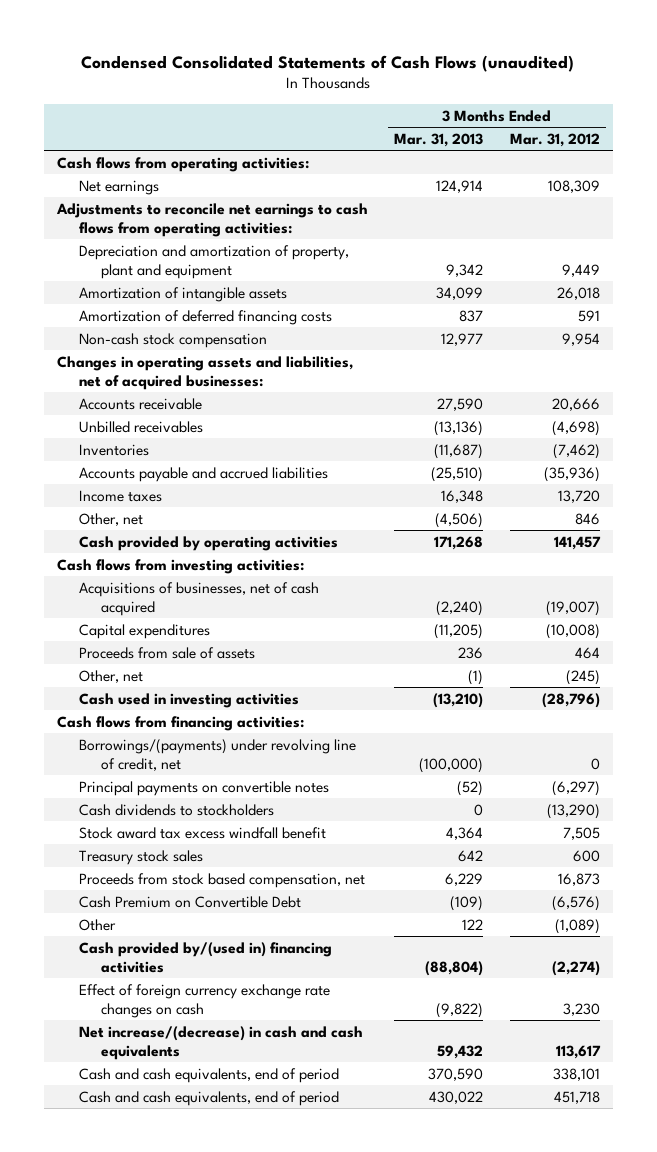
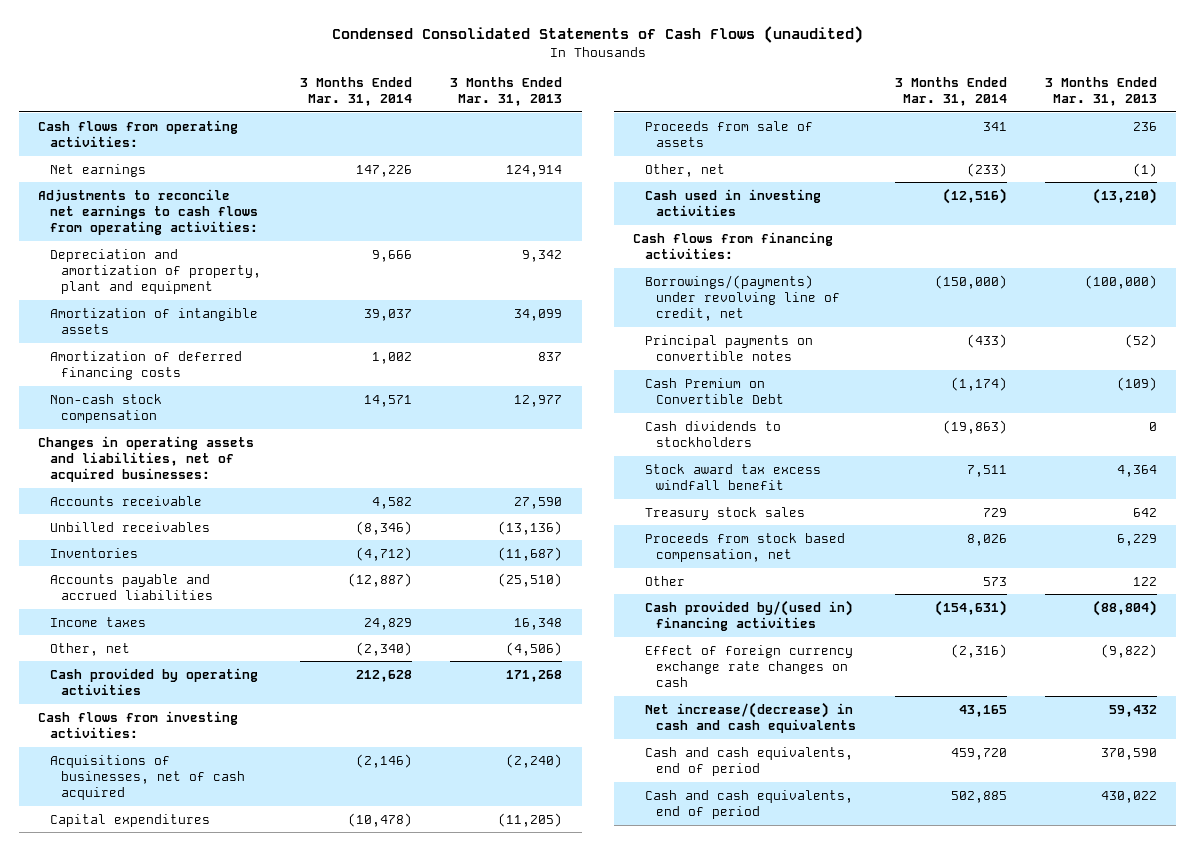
- | 3 Months Ended Mar. 31, 2013 | 3 Months Ended Mar. 31, 2012
+ | 3 Months Ended Mar. 31, 2014 | 3 Months Ended Mar. 31, 2013
moved up: Cash Premium on Convertible Debt | (1,174) | (109)

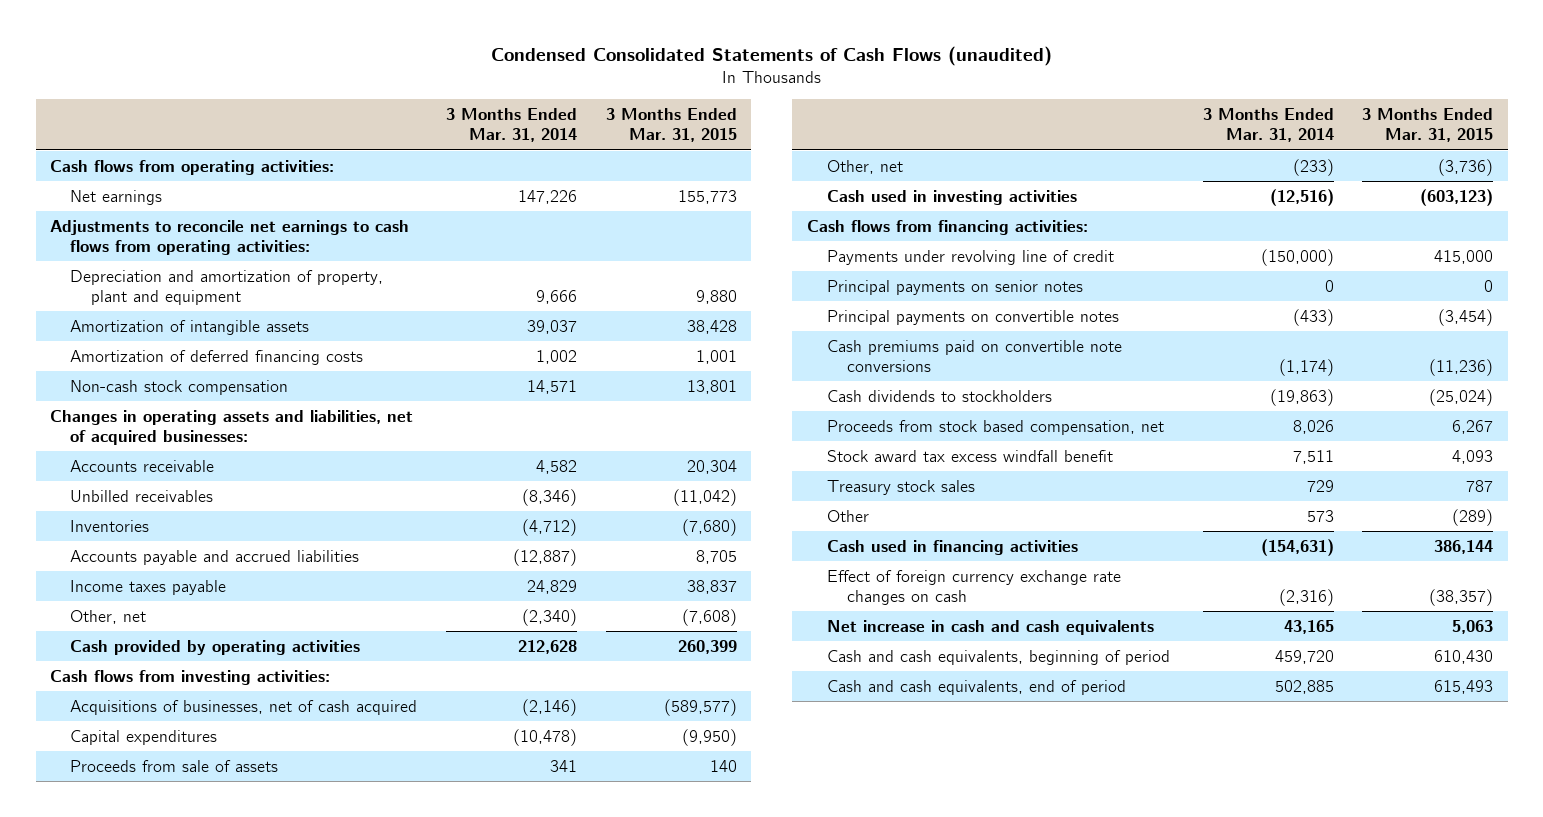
- | 3 Months Ended Mar. 31, 2014 | 3 Months Ended Mar. 31, 2013
+ | 3 Months Ended Mar. 31, 2014 | 3 Months Ended Mar. 31, 2015
- Income taxes | 24,829 | 16,348
+ Income taxes payable | 24,829 | 38,837
- Borrowings/(payments) under revolving line of credit, net | (150,000) | (100,000)
+ Payments under revolving line of credit | (150,000) | 415,000
+ Principal payments on senior notes | 0 | 0
- Cash Premium on Convertible Debt | (1,174) | (109)
+ Cash premiums paid on convertible note conversions | (1,174) | (11,236)
moved up: Proceeds from stock based compensation, net | 8,026 | 6,267
- Cash provided by/(used in) financing activities | (154,631) | (88,804)
+ Cash used in financing activities | (154,631) | 386,144
- Net increase/(decrease) in cash and cash equivalents | 43,165 | 59,432
- Cash and cash equivalents, end of period | 459,720 | 370,590
+ Net increase in cash and cash equivalents | 43,165 | 5,063
+ Cash and cash equivalents, beginning of period | 459,720 | 610,430

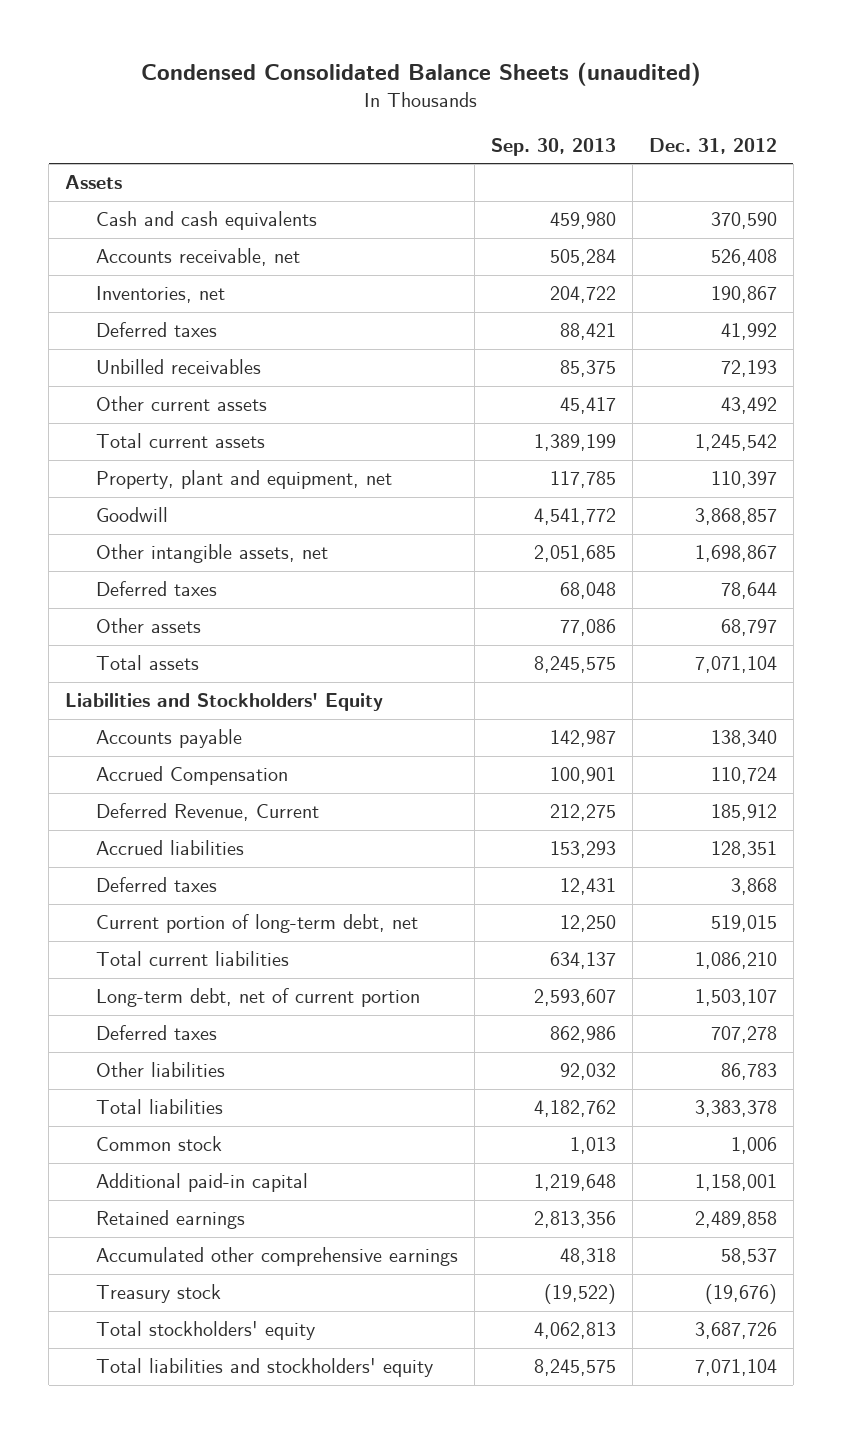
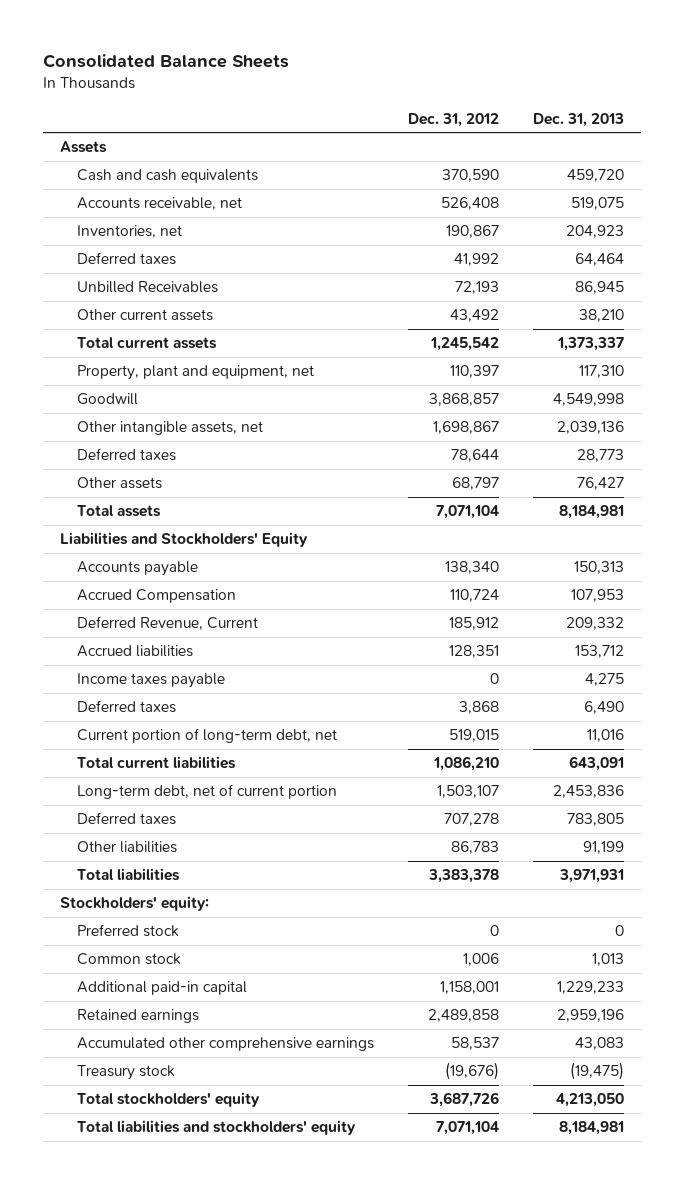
- Condensed Consolidated Balance Sheets (unaudited)
+ Consolidated Balance Sheets
- | Sep. 30, 2013 | Dec. 31, 2012
+ | Dec. 31, 2012 | Dec. 31, 2013
- Unbilled receivables | 85,375 | 72,193
+ Unbilled Receivables | 72,193 | 86,945
+ Income taxes payable | 0 | 4,275
+ Stockholders' equity:
+ Preferred stock | 0 | 0

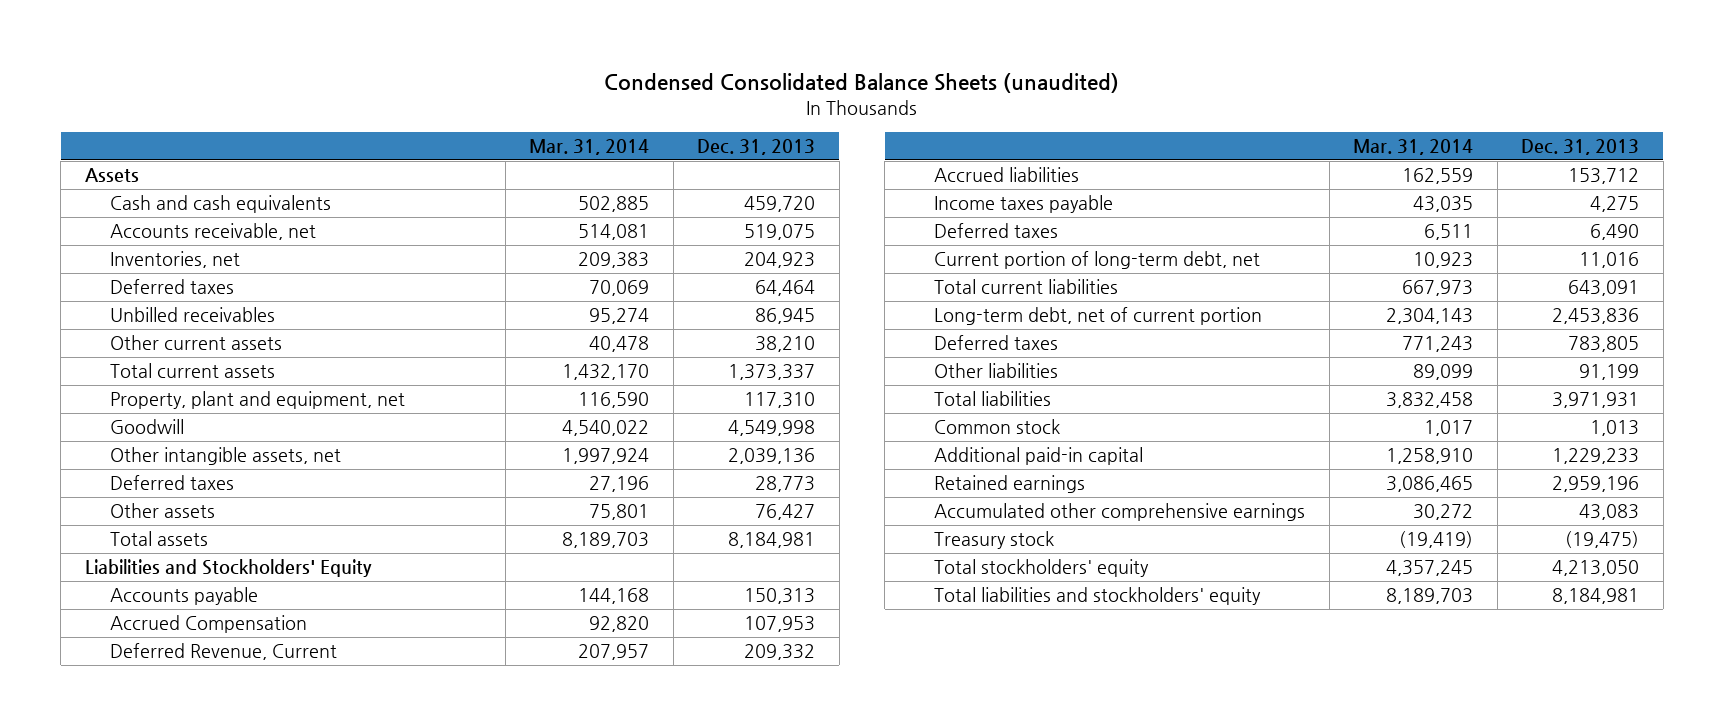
- Consolidated Balance Sheets
+ Condensed Consolidated Balance Sheets (unaudited)
- | Dec. 31, 2012 | Dec. 31, 2013
+ | Mar. 31, 2014 | Dec. 31, 2013
- Unbilled Receivables | 72,193 | 86,945
+ Unbilled receivables | 95,274 | 86,945
- Stockholders' equity:
- Preferred stock | 0 | 0

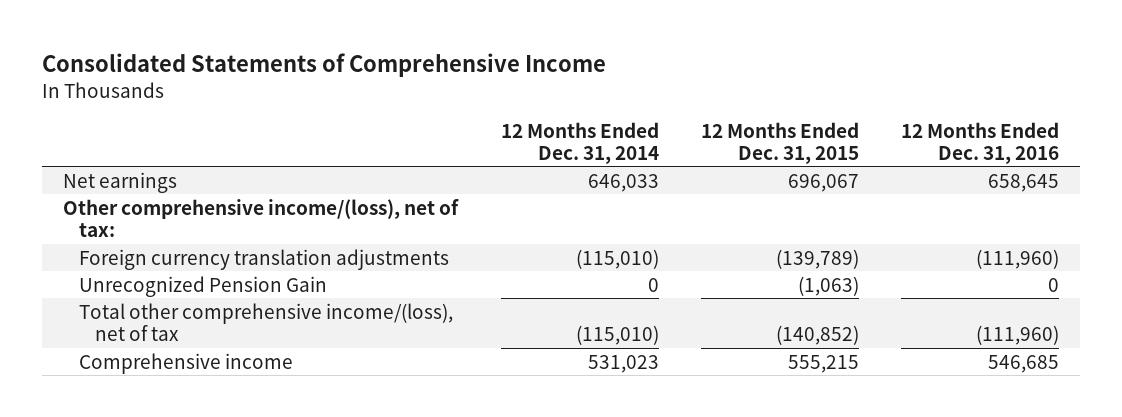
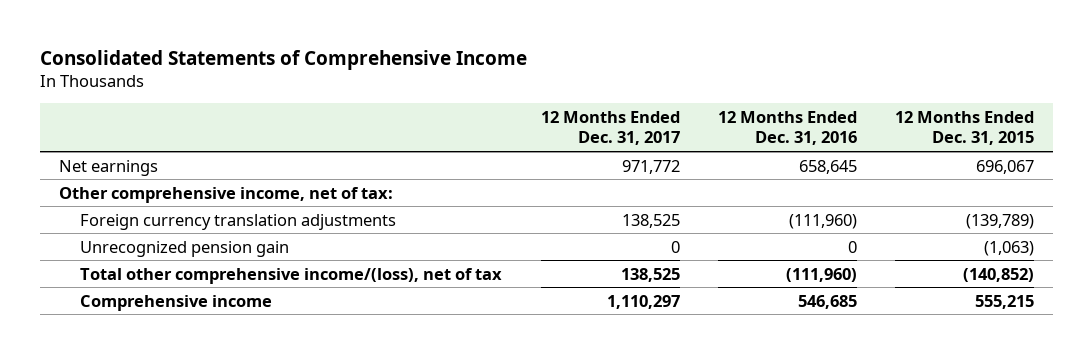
- | 12 Months Ended Dec. 31, 2014 | 12 Months Ended Dec. 31, 2015 | 12 Months Ended Dec. 31, 2016
+ | 12 Months Ended Dec. 31, 2017 | 12 Months Ended Dec. 31, 2016 | 12 Months Ended Dec. 31, 2015
- Other comprehensive income/(loss), net of tax:
+ Other comprehensive income, net of tax:
- Unrecognized Pension Gain | 0 | (1,063) | 0
+ Unrecognized pension gain | 0 | 0 | (1,063)

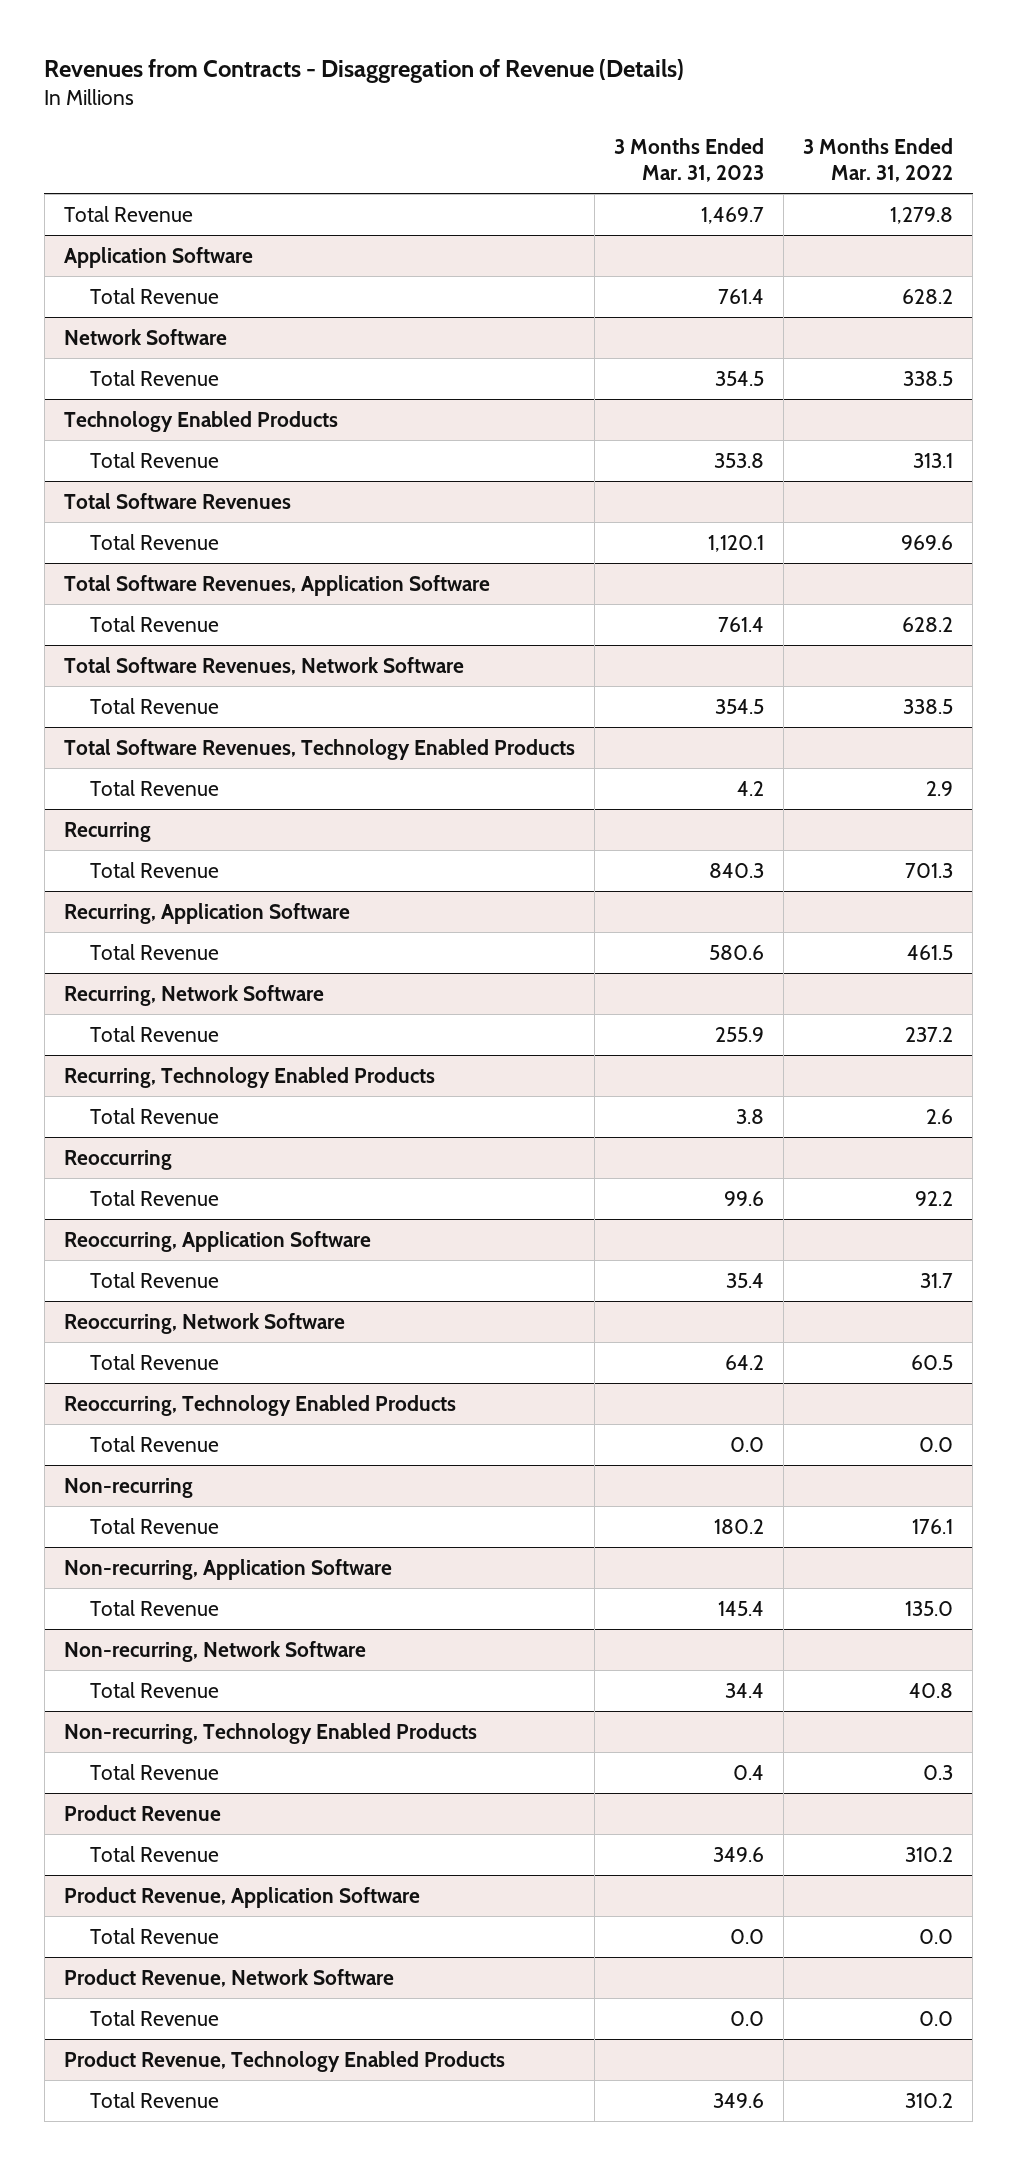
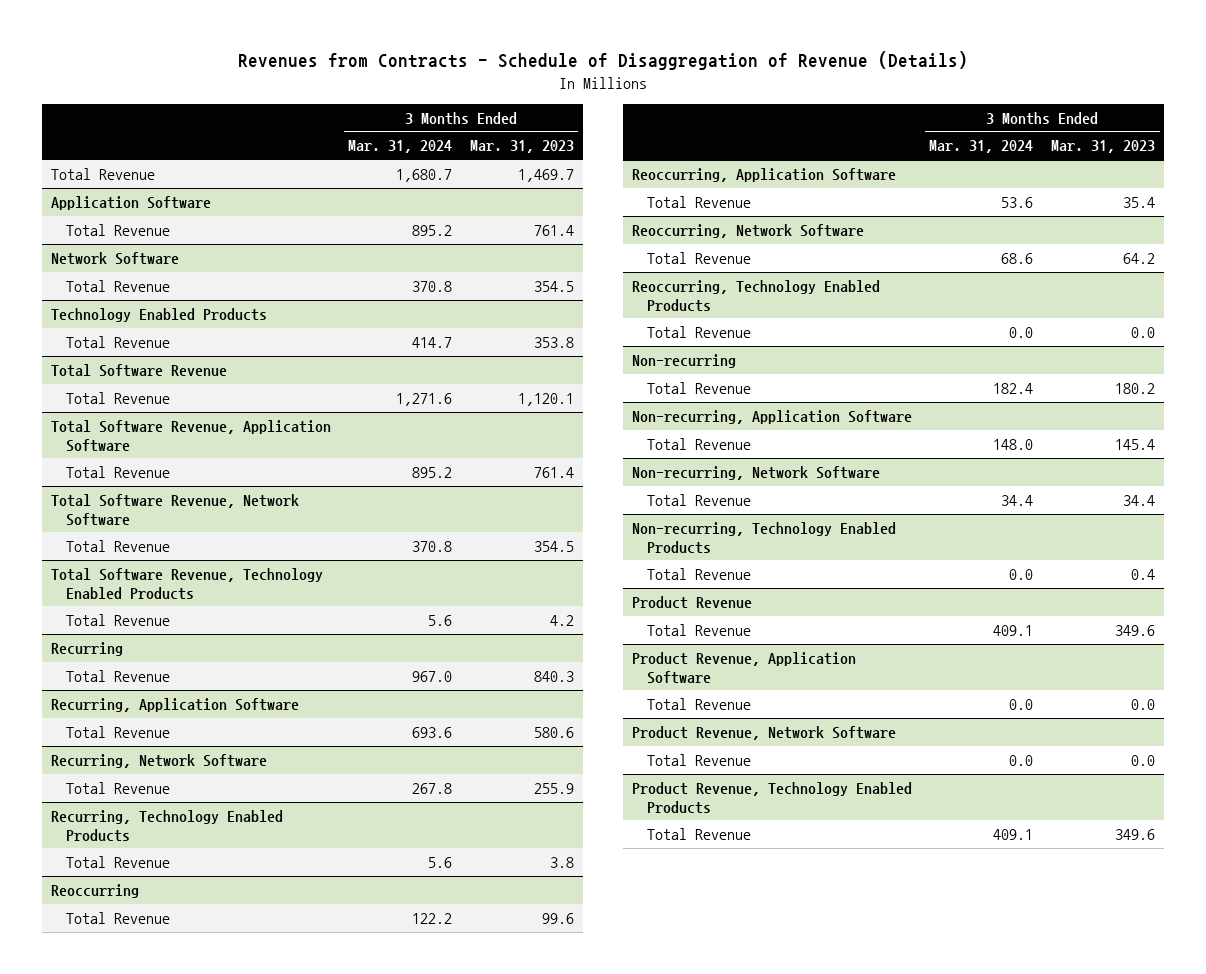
- Revenues from Contracts - Disaggregation of Revenue (Details)
+ Revenues from Contracts - Schedule of Disaggregation of Revenue (Details)
- | 3 Months Ended Mar. 31, 2023 | 3 Months Ended Mar. 31, 2022
+ | 3 Months Ended Mar. 31, 2024 | 3 Months Ended Mar. 31, 2023
- Total Software Revenues
+ Total Software Revenue
- Total Software Revenues, Application Software
+ Total Software Revenue, Application Software
- Total Software Revenues, Network Software
+ Total Software Revenue, Network Software
- Total Software Revenues, Technology Enabled Products
+ Total Software Revenue, Technology Enabled Products

